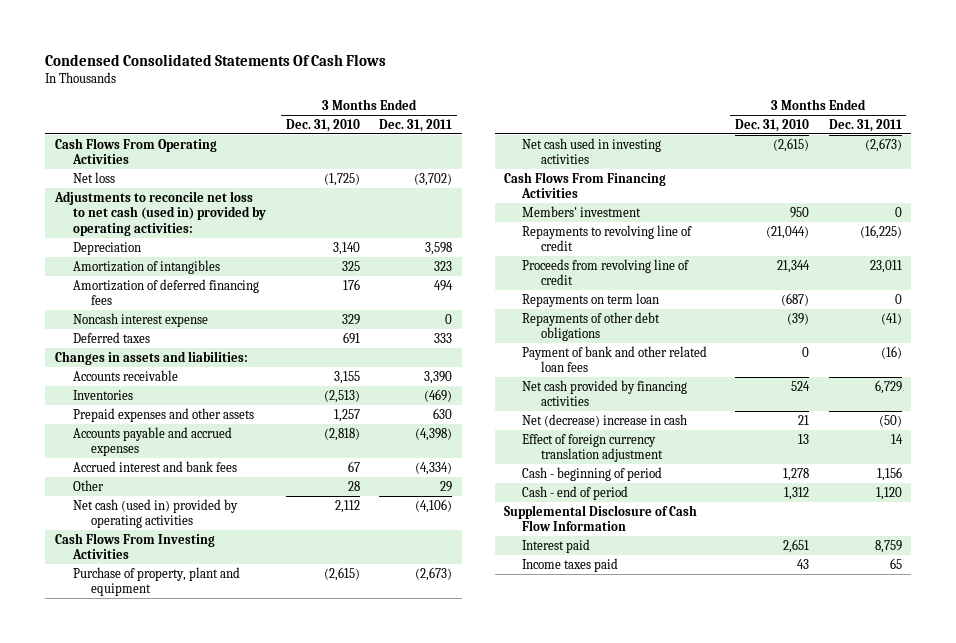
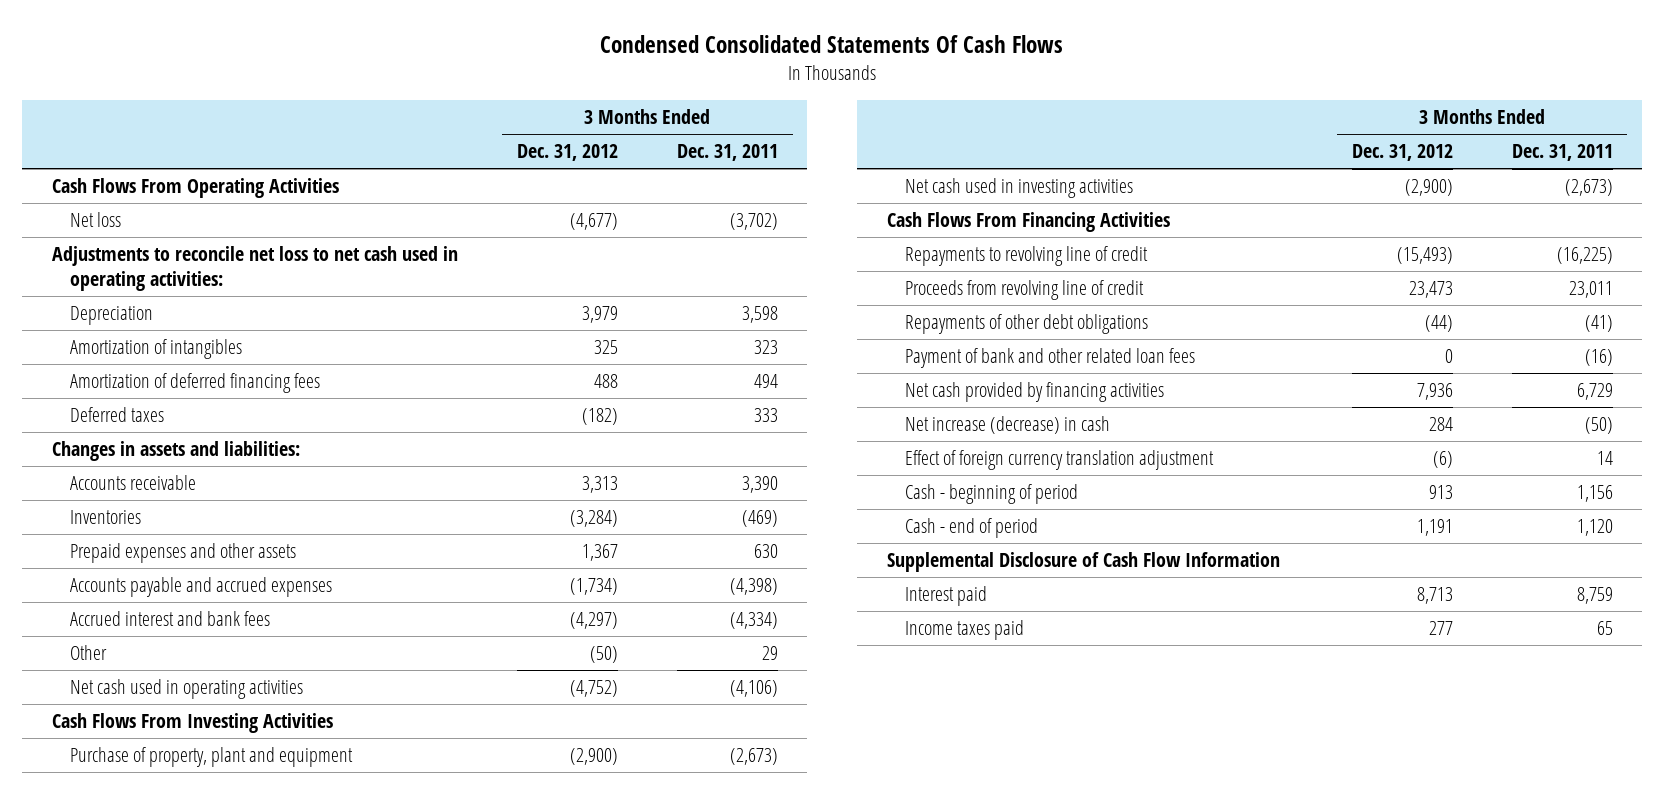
- | 3 Months Ended Dec. 31, 2010 | 3 Months Ended Dec. 31, 2011
+ | 3 Months Ended Dec. 31, 2012 | 3 Months Ended Dec. 31, 2011
- Adjustments to reconcile net loss to net cash (used in) provided by operating activities:
+ Adjustments to reconcile net loss to net cash used in operating activities:
- Noncash interest expense | 329 | 0
- Net cash (used in) provided by operating activities | 2,112 | (4,106)
+ Net cash used in operating activities | (4,752) | (4,106)
- Members' investment | 950 | 0
- Repayments on term loan | (687) | 0
- Net (decrease) increase in cash | 21 | (50)
+ Net increase (decrease) in cash | 284 | (50)

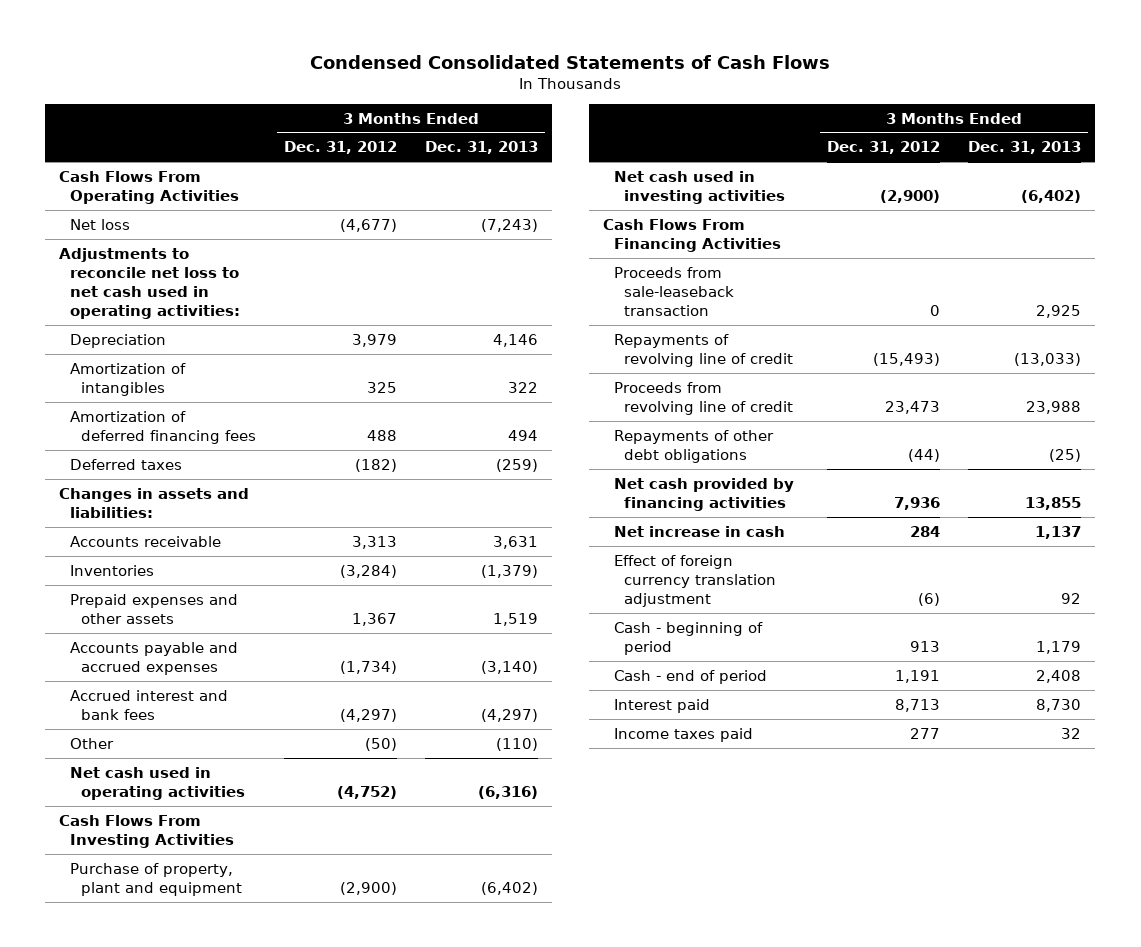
- Condensed Consolidated Statements Of Cash Flows
+ Condensed Consolidated Statements of Cash Flows
- | 3 Months Ended Dec. 31, 2012 | 3 Months Ended Dec. 31, 2011
+ | 3 Months Ended Dec. 31, 2012 | 3 Months Ended Dec. 31, 2013
- Repayments to revolving line of credit | (15,493) | (16,225)
+ Proceeds from sale-leaseback transaction | 0 | 2,925
+ Repayments of revolving line of credit | (15,493) | (13,033)
- Payment of bank and other related loan fees | 0 | (16)
- Net increase (decrease) in cash | 284 | (50)
+ Net increase in cash | 284 | 1,137
- Supplemental Disclosure of Cash Flow Information

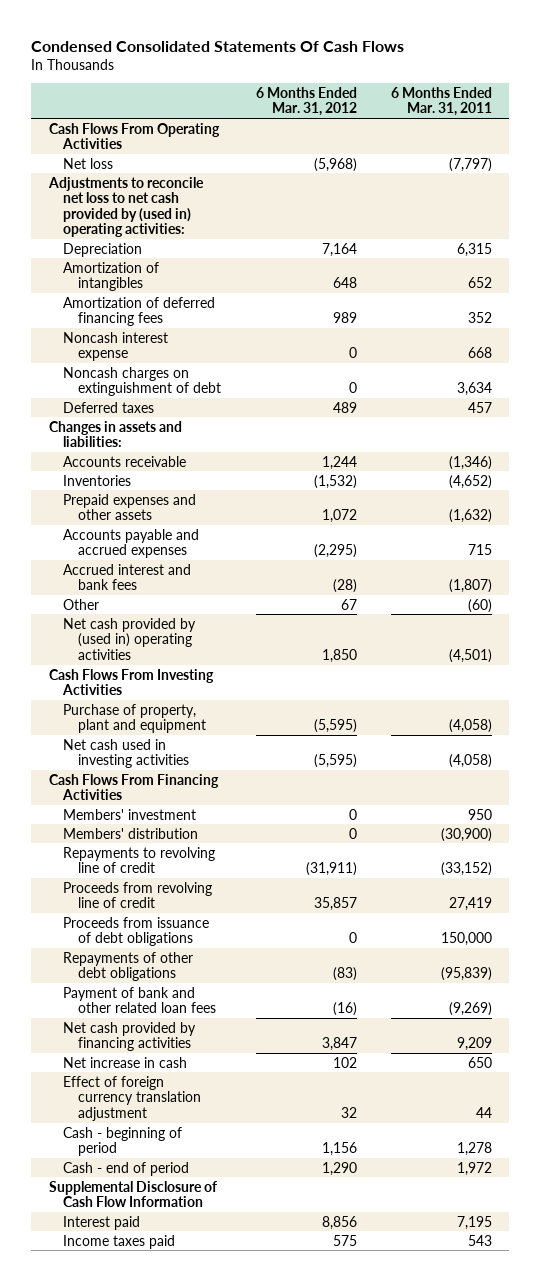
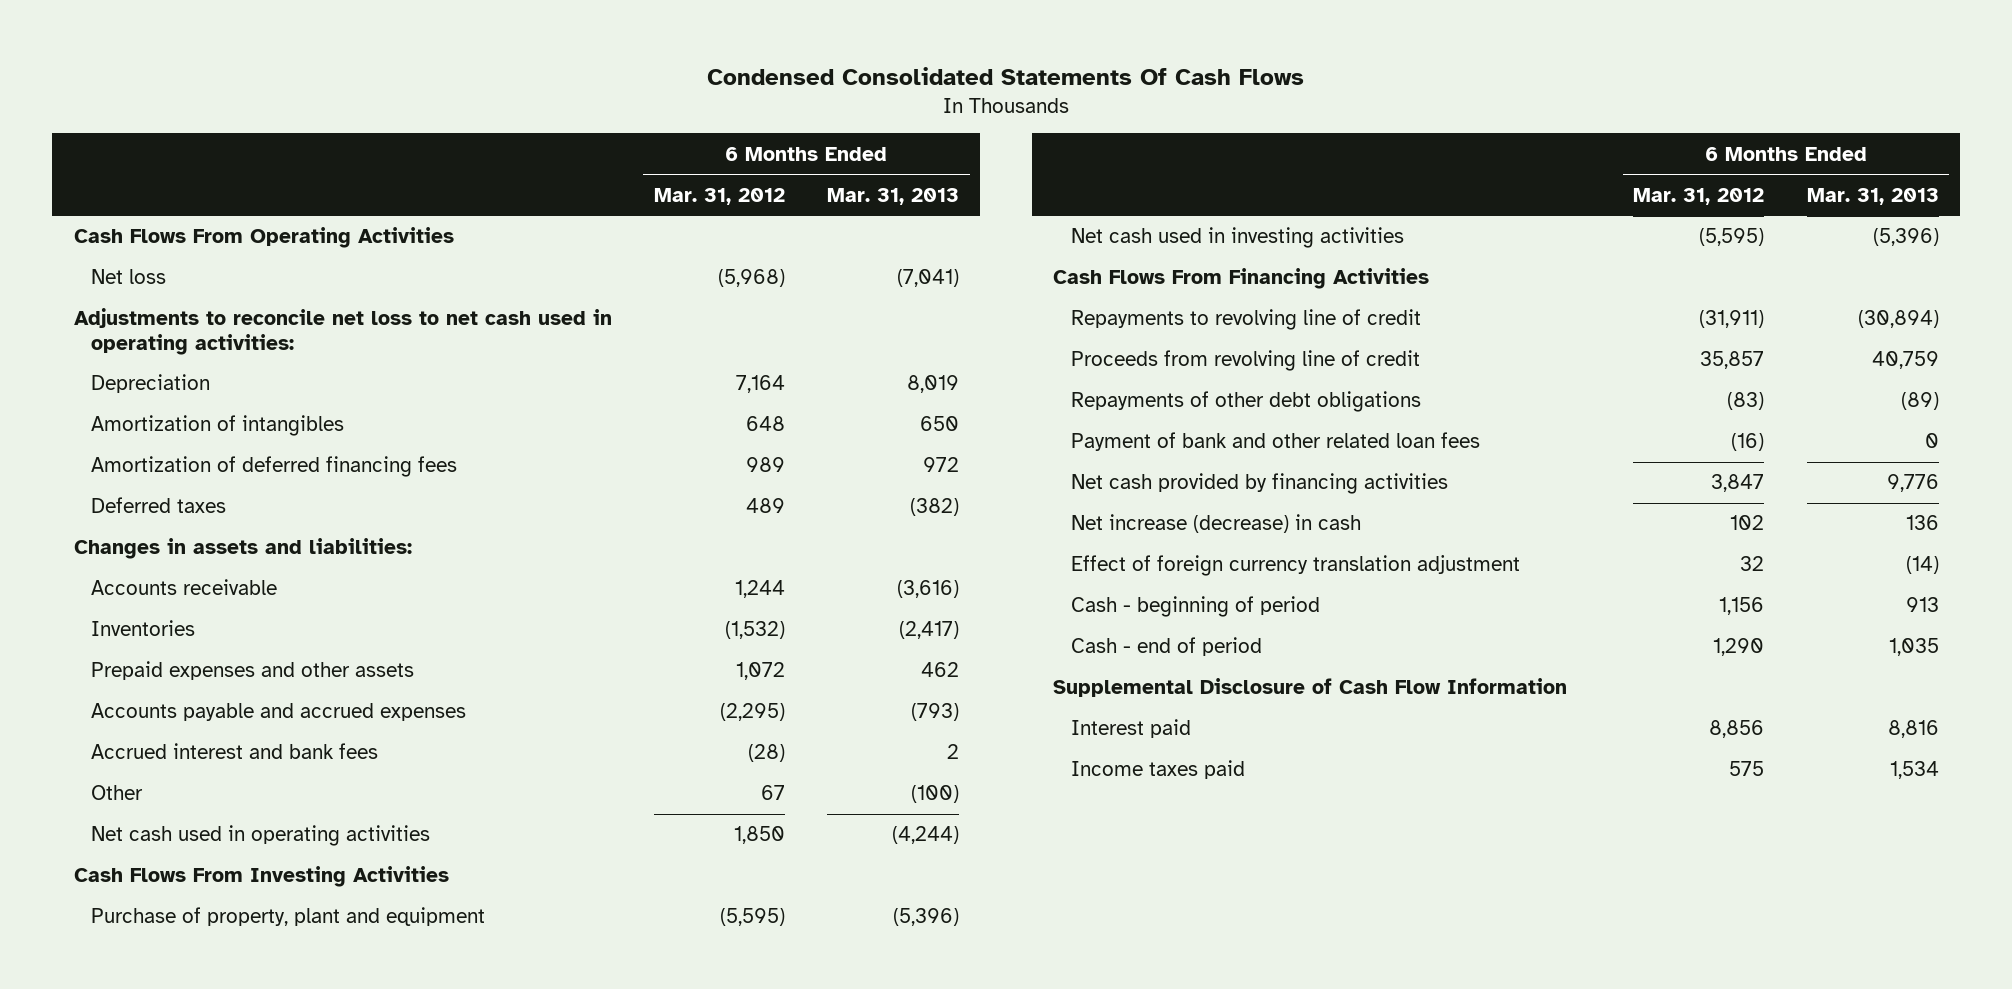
- | 6 Months Ended Mar. 31, 2012 | 6 Months Ended Mar. 31, 2011
+ | 6 Months Ended Mar. 31, 2012 | 6 Months Ended Mar. 31, 2013
- Adjustments to reconcile net loss to net cash provided by (used in) operating activities:
+ Adjustments to reconcile net loss to net cash used in operating activities:
- Noncash interest expense | 0 | 668
- Noncash charges on extinguishment of debt | 0 | 3,634
- Net cash provided by (used in) operating activities | 1,850 | (4,501)
+ Net cash used in operating activities | 1,850 | (4,244)
- Members' investment | 0 | 950
- Members' distribution | 0 | (30,900)
- Proceeds from issuance of debt obligations | 0 | 150,000
- Net increase in cash | 102 | 650
+ Net increase (decrease) in cash | 102 | 136

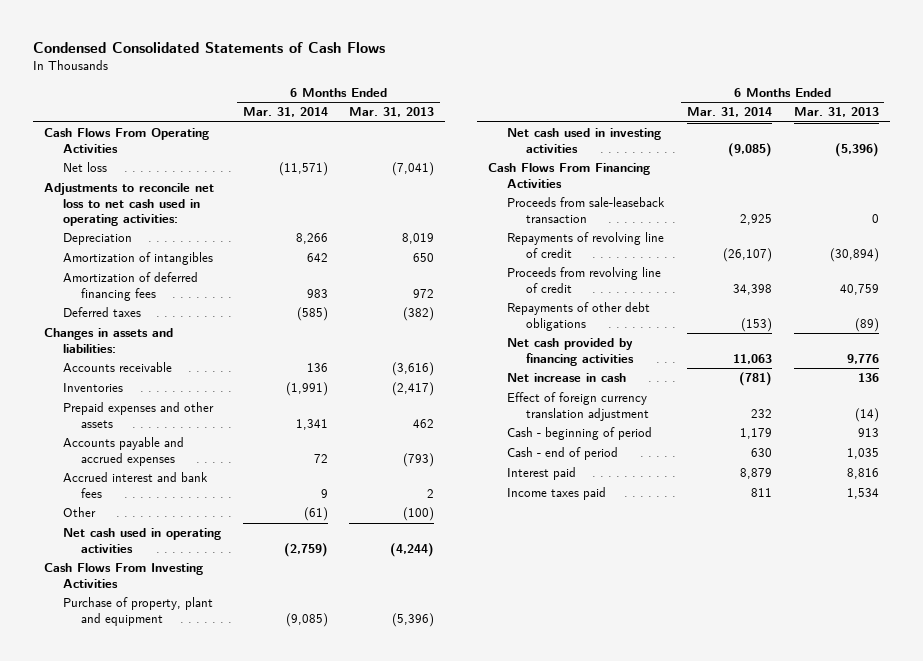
- Condensed Consolidated Statements Of Cash Flows
+ Condensed Consolidated Statements of Cash Flows
- | 6 Months Ended Mar. 31, 2012 | 6 Months Ended Mar. 31, 2013
+ | 6 Months Ended Mar. 31, 2014 | 6 Months Ended Mar. 31, 2013
- Repayments to revolving line of credit | (31,911) | (30,894)
+ Proceeds from sale-leaseback transaction | 2,925 | 0
+ Repayments of revolving line of credit | (26,107) | (30,894)
- Payment of bank and other related loan fees | (16) | 0
- Net increase (decrease) in cash | 102 | 136
+ Net increase in cash | (781) | 136
- Supplemental Disclosure of Cash Flow Information

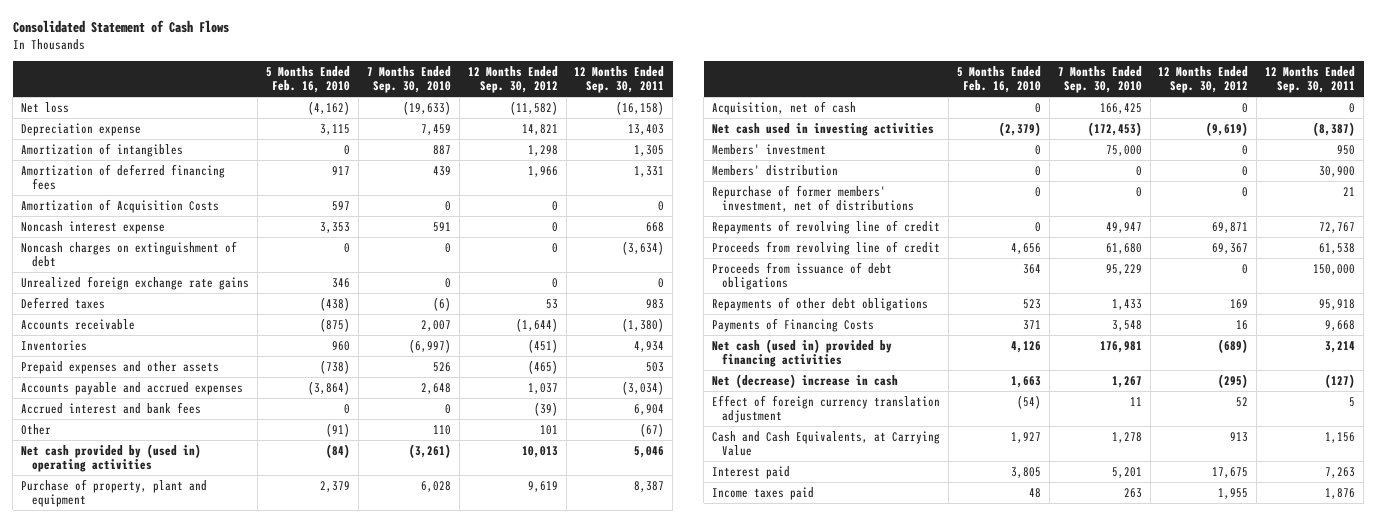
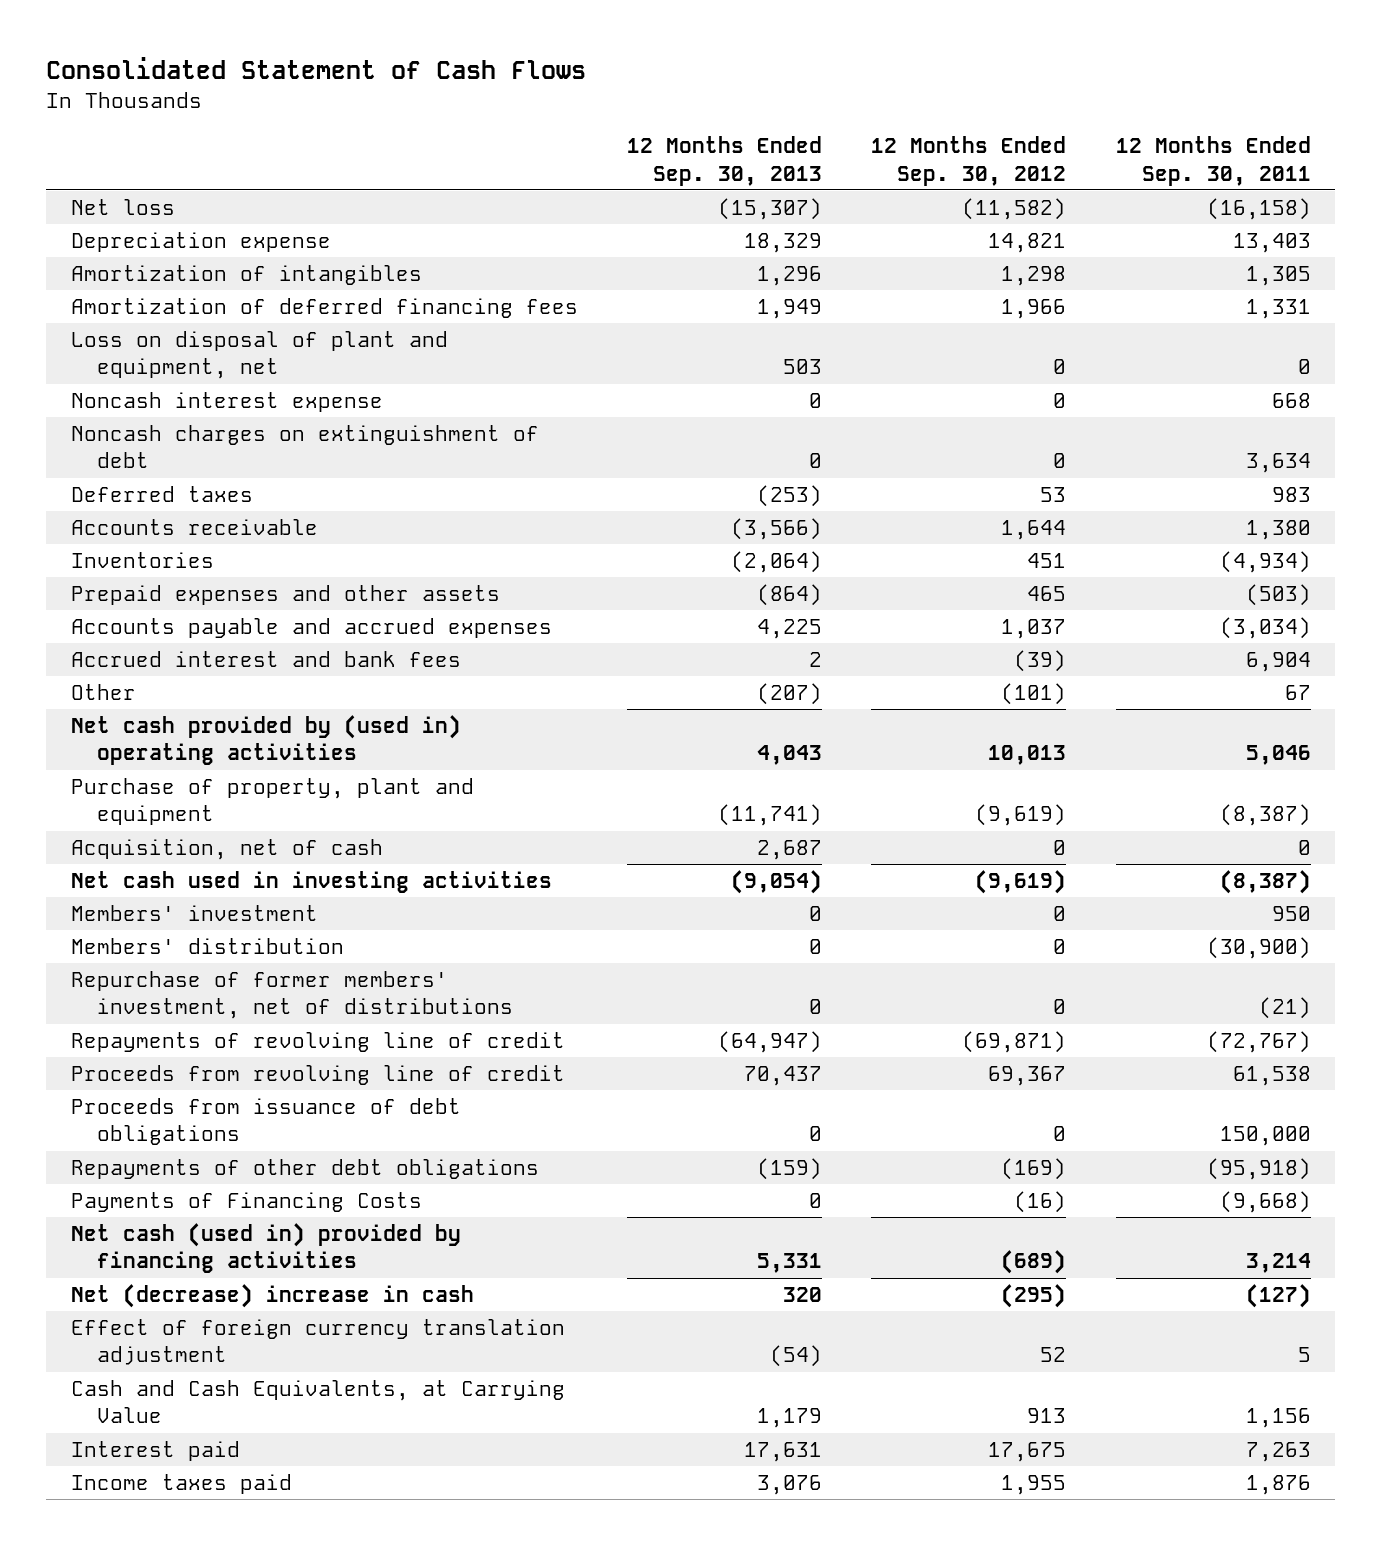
- | 5 Months Ended Feb. 16, 2010 | 7 Months Ended Sep. 30, 2010 | 12 Months Ended Sep. 30, 2012 | 12 Months Ended Sep. 30, 2011
+ | 12 Months Ended Sep. 30, 2013 | 12 Months Ended Sep. 30, 2012 | 12 Months Ended Sep. 30, 2011
- Amortization of Acquisition Costs | 597 | 0 | 0 | 0
+ Loss on disposal of plant and equipment, net | 503 | 0 | 0
- Noncash charges on extinguishment of debt | 0 | 0 | 0 | (3,634)
- Unrealized foreign exchange rate gains | 346 | 0 | 0 | 0
+ Noncash charges on extinguishment of debt | 0 | 0 | 3,634
- Accounts receivable | (875) | 2,007 | (1,644) | (1,380)
- Inventories | 960 | (6,997) | (451) | 4,934
- Prepaid expenses and other assets | (738) | 526 | (465) | 503
+ Accounts receivable | (3,566) | 1,644 | 1,380
+ Inventories | (2,064) | 451 | (4,934)
+ Prepaid expenses and other assets | (864) | 465 | (503)
- Other | (91) | 110 | 101 | (67)
+ Other | (207) | (101) | 67
- Purchase of property, plant and equipment | 2,379 | 6,028 | 9,619 | 8,387
+ Purchase of property, plant and equipment | (11,741) | (9,619) | (8,387)
- Members' distribution | 0 | 0 | 0 | 30,900
- Repurchase of former members' investment, net of distributions | 0 | 0 | 0 | 21
- Repayments of revolving line of credit | 0 | 49,947 | 69,871 | 72,767
+ Members' distribution | 0 | 0 | (30,900)
+ Repurchase of former members' investment, net of distributions | 0 | 0 | (21)
+ Repayments of revolving line of credit | (64,947) | (69,871) | (72,767)
- Repayments of other debt obligations | 523 | 1,433 | 169 | 95,918
- Payments of Financing Costs | 371 | 3,548 | 16 | 9,668
+ Repayments of other debt obligations | (159) | (169) | (95,918)
+ Payments of Financing Costs | 0 | (16) | (9,668)

